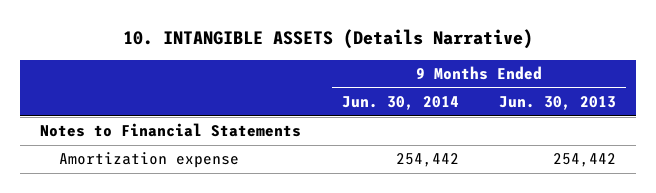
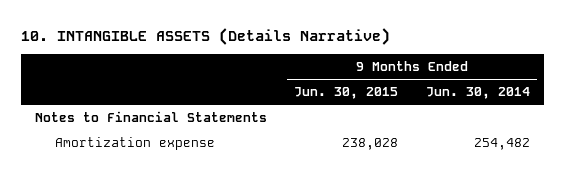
- | 9 Months Ended Jun. 30, 2014 | 9 Months Ended Jun. 30, 2013
+ | 9 Months Ended Jun. 30, 2015 | 9 Months Ended Jun. 30, 2014
- Amortization expense | 254,442 | 254,442
+ Amortization expense | 238,028 | 254,482

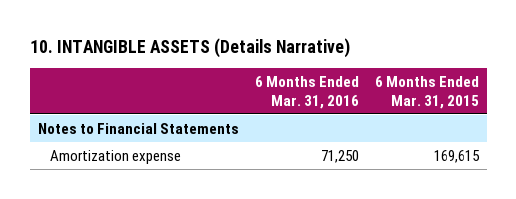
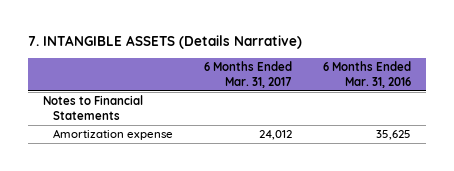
- 10. INTANGIBLE ASSETS (Details Narrative)
+ 7. INTANGIBLE ASSETS (Details Narrative)
- | 6 Months Ended Mar. 31, 2016 | 6 Months Ended Mar. 31, 2015
+ | 6 Months Ended Mar. 31, 2017 | 6 Months Ended Mar. 31, 2016
- Amortization expense | 71,250 | 169,615
+ Amortization expense | 24,012 | 35,625

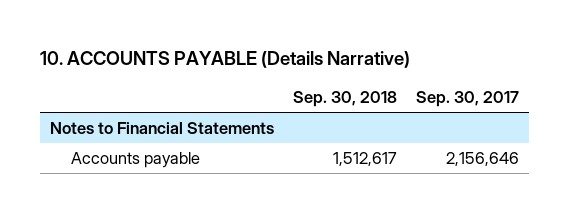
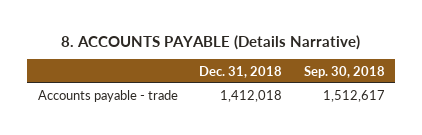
- 10. ACCOUNTS PAYABLE (Details Narrative)
+ 8. ACCOUNTS PAYABLE (Details Narrative)
- | Sep. 30, 2018 | Sep. 30, 2017
+ | Dec. 31, 2018 | Sep. 30, 2018
- Notes to Financial Statements
- Accounts payable | 1,512,617 | 2,156,646
+ Accounts payable - trade | 1,412,018 | 1,512,617

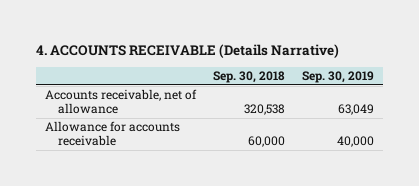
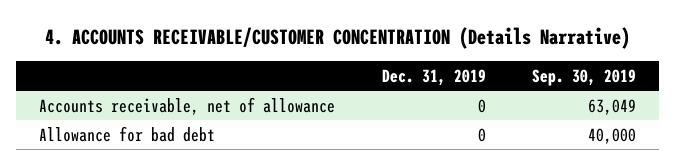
- 4. ACCOUNTS RECEIVABLE (Details Narrative)
+ 4. ACCOUNTS RECEIVABLE/CUSTOMER CONCENTRATION (Details Narrative)
- | Sep. 30, 2018 | Sep. 30, 2019
+ | Dec. 31, 2019 | Sep. 30, 2019
- Allowance for accounts receivable | 60,000 | 40,000
+ Allowance for bad debt | 0 | 40,000

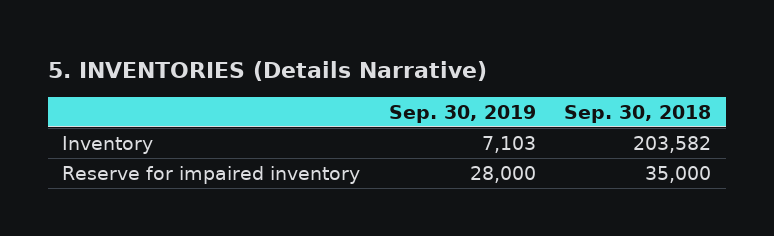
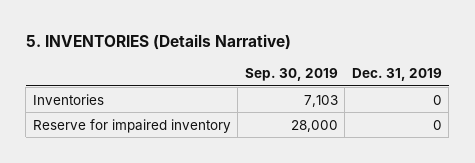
- | Sep. 30, 2019 | Sep. 30, 2018
+ | Sep. 30, 2019 | Dec. 31, 2019
- Inventory | 7,103 | 203,582
+ Inventories | 7,103 | 0

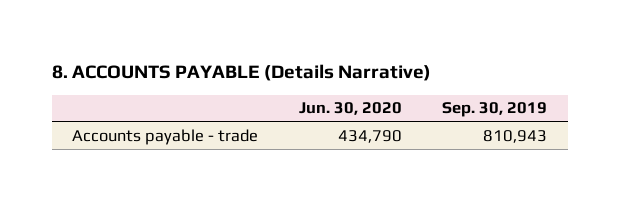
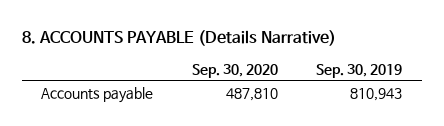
- | Jun. 30, 2020 | Sep. 30, 2019
+ | Sep. 30, 2020 | Sep. 30, 2019
- Accounts payable - trade | 434,790 | 810,943
+ Accounts payable | 487,810 | 810,943

